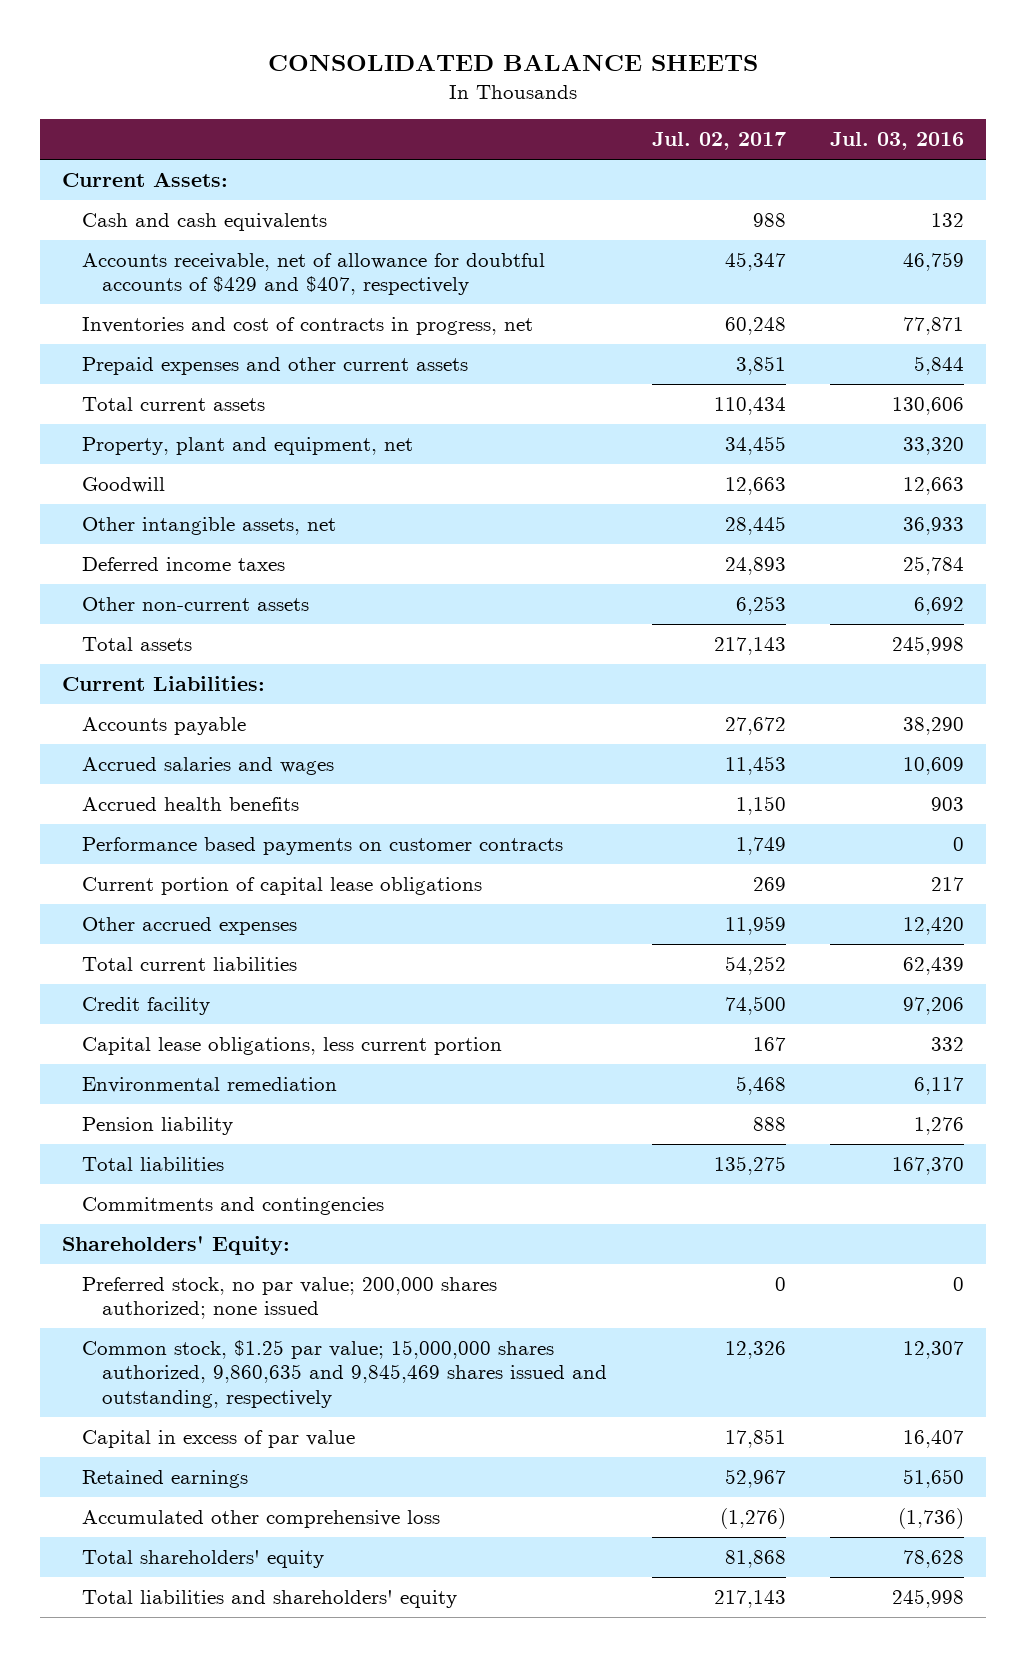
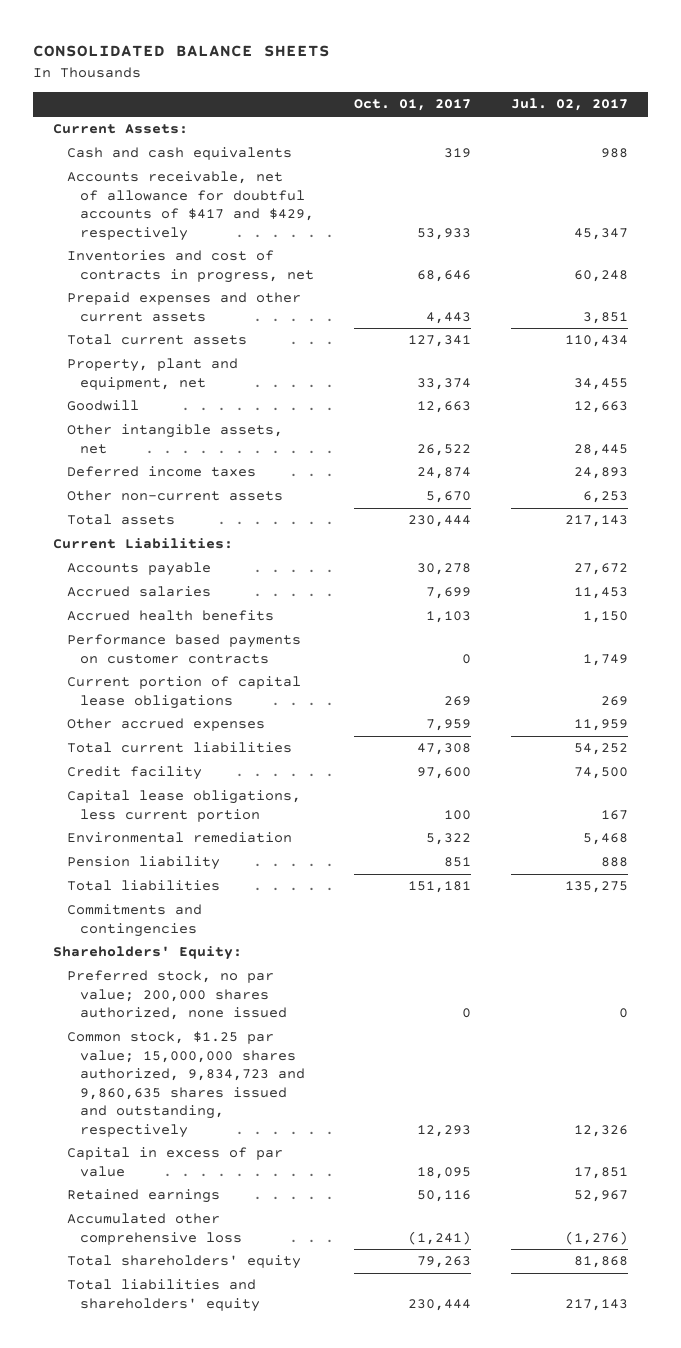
- | Jul. 02, 2017 | Jul. 03, 2016
+ | Oct. 01, 2017 | Jul. 02, 2017
- Accounts receivable, net of allowance for doubtful accounts of $429 and $407, respectively | 45,347 | 46,759
+ Accounts receivable, net of allowance for doubtful accounts of $417 and $429, respectively | 53,933 | 45,347
- Accrued salaries and wages | 11,453 | 10,609
+ Accrued salaries | 7,699 | 11,453
- Preferred stock, no par value; 200,000 shares authorized; none issued | 0 | 0
- Common stock, $1.25 par value; 15,000,000 shares authorized, 9,860,635 and 9,845,469 shares issued and outstanding, respectively | 12,326 | 12,307
+ Preferred stock, no par value; 200,000 shares authorized, none issued | 0 | 0
+ Common stock, $1.25 par value; 15,000,000 shares authorized, 9,834,723 and 9,860,635 shares issued and outstanding, respectively | 12,293 | 12,326

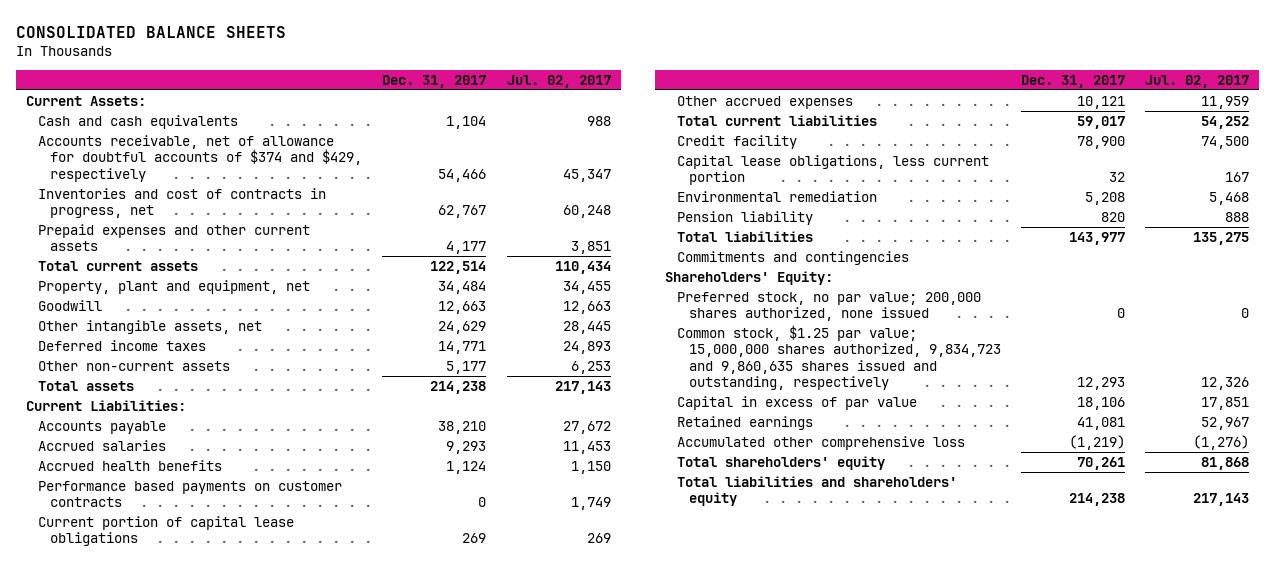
- | Oct. 01, 2017 | Jul. 02, 2017
+ | Dec. 31, 2017 | Jul. 02, 2017
- Accounts receivable, net of allowance for doubtful accounts of $417 and $429, respectively | 53,933 | 45,347
+ Accounts receivable, net of allowance for doubtful accounts of $374 and $429, respectively | 54,466 | 45,347

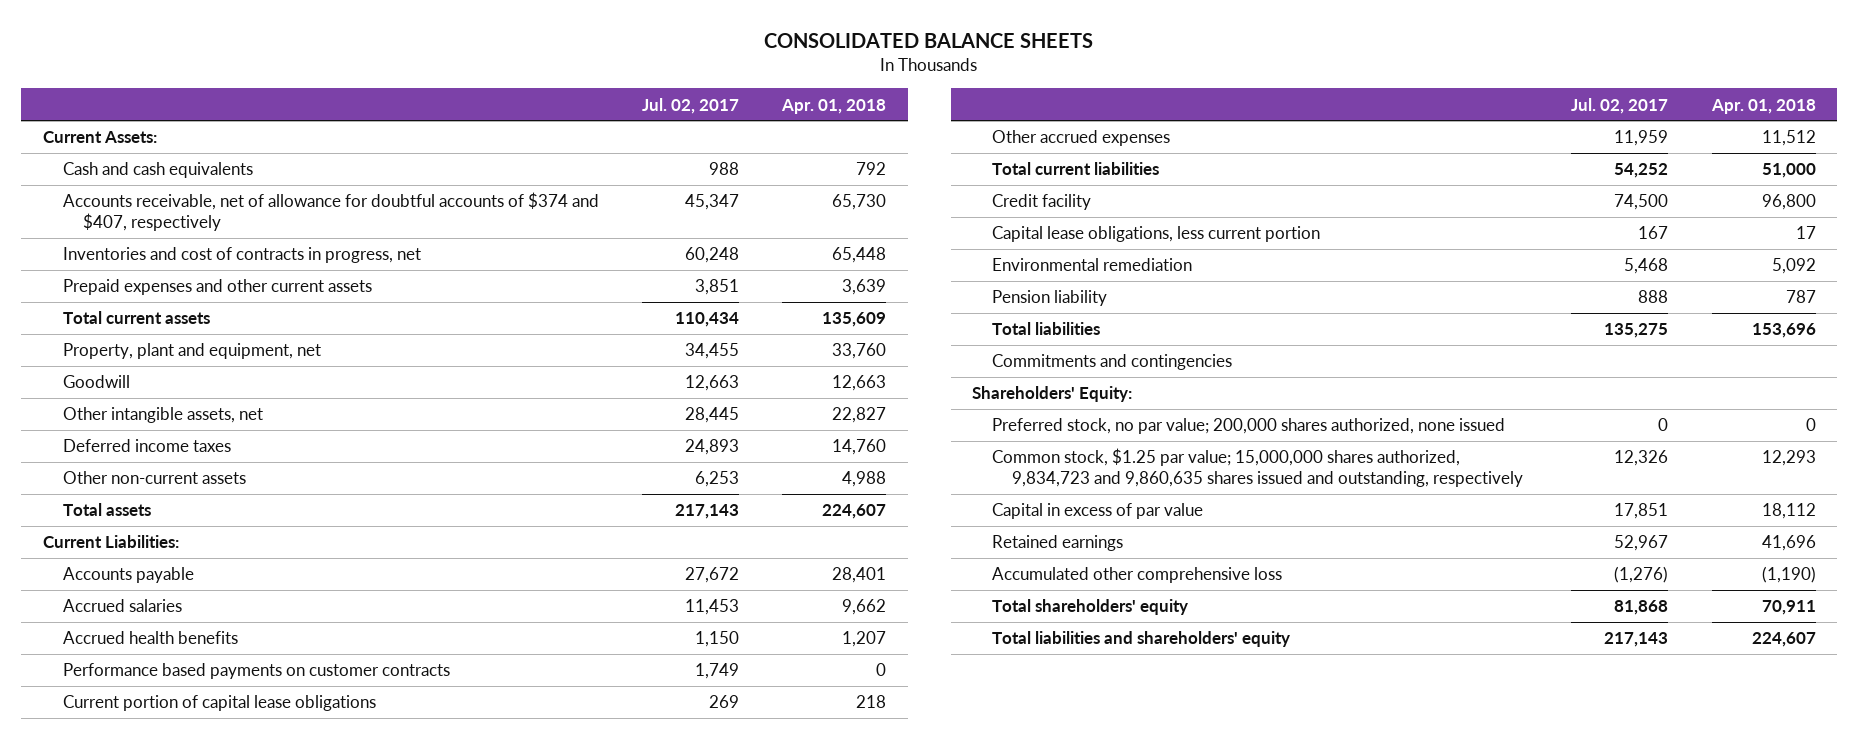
- | Dec. 31, 2017 | Jul. 02, 2017
+ | Jul. 02, 2017 | Apr. 01, 2018
- Accounts receivable, net of allowance for doubtful accounts of $374 and $429, respectively | 54,466 | 45,347
+ Accounts receivable, net of allowance for doubtful accounts of $374 and $407, respectively | 45,347 | 65,730

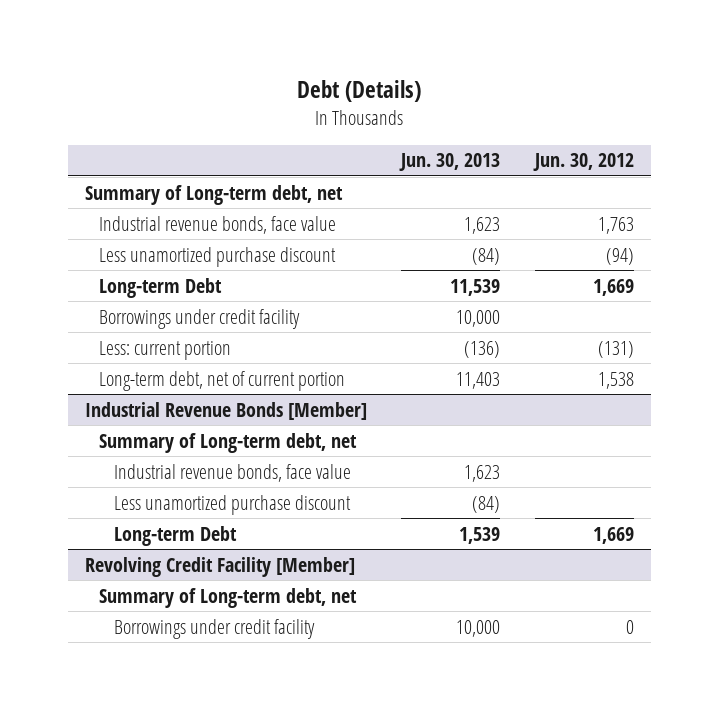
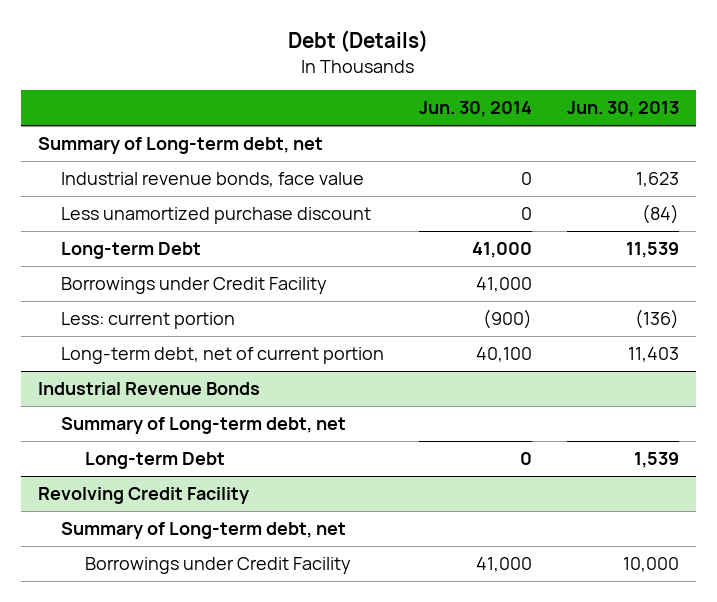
- | Jun. 30, 2013 | Jun. 30, 2012
+ | Jun. 30, 2014 | Jun. 30, 2013
- Borrowings under credit facility | 10,000 |
+ Borrowings under Credit Facility | 41,000 |
- Industrial Revenue Bonds [Member]
+ Industrial Revenue Bonds
- Industrial revenue bonds, face value | 1,623 |
- Less unamortized purchase discount | (84) |
- Revolving Credit Facility [Member]
+ Revolving Credit Facility
- Borrowings under credit facility | 10,000 | 0
+ Borrowings under Credit Facility | 41,000 | 10,000

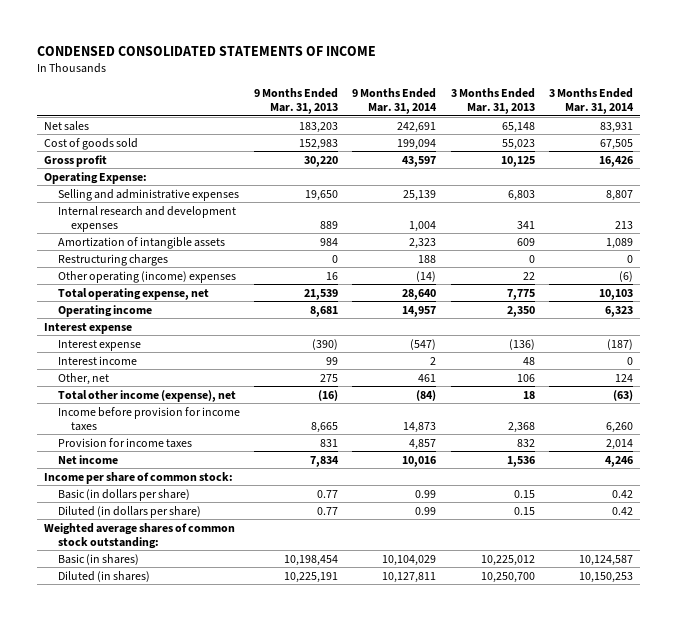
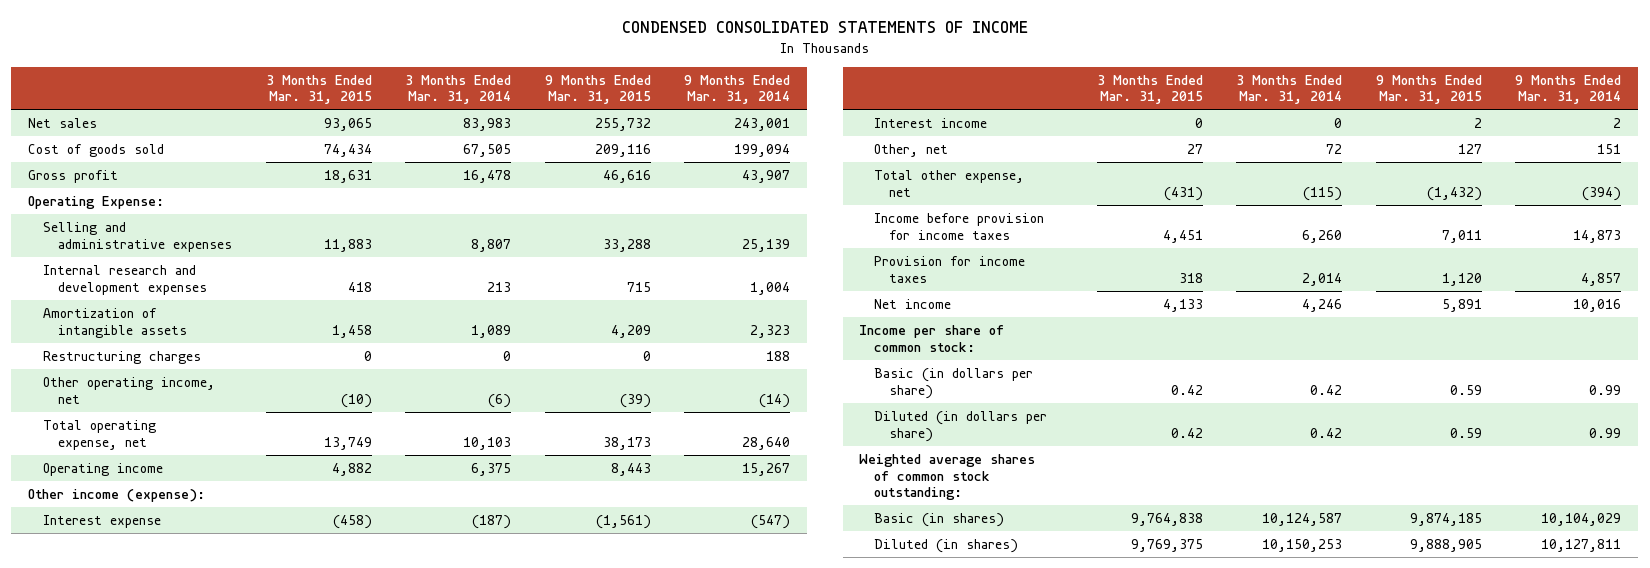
- | 9 Months Ended Mar. 31, 2013 | 9 Months Ended Mar. 31, 2014 | 3 Months Ended Mar. 31, 2013 | 3 Months Ended Mar. 31, 2014
+ | 3 Months Ended Mar. 31, 2015 | 3 Months Ended Mar. 31, 2014 | 9 Months Ended Mar. 31, 2015 | 9 Months Ended Mar. 31, 2014
- Net sales | 183,203 | 242,691 | 65,148 | 83,931
+ Net sales | 93,065 | 83,983 | 255,732 | 243,001
- Gross profit | 30,220 | 43,597 | 10,125 | 16,426
+ Gross profit | 18,631 | 16,478 | 46,616 | 43,907
- Other operating (income) expenses | 16 | (14) | 22 | (6)
+ Other operating income, net | (10) | (6) | (39) | (14)
- Operating income | 8,681 | 14,957 | 2,350 | 6,323
- Interest expense
+ Operating income | 4,882 | 6,375 | 8,443 | 15,267
+ Other income (expense):
- Other, net | 275 | 461 | 106 | 124
- Total other income (expense), net | (16) | (84) | 18 | (63)
+ Other, net | 27 | 72 | 127 | 151
+ Total other expense, net | (431) | (115) | (1,432) | (394)

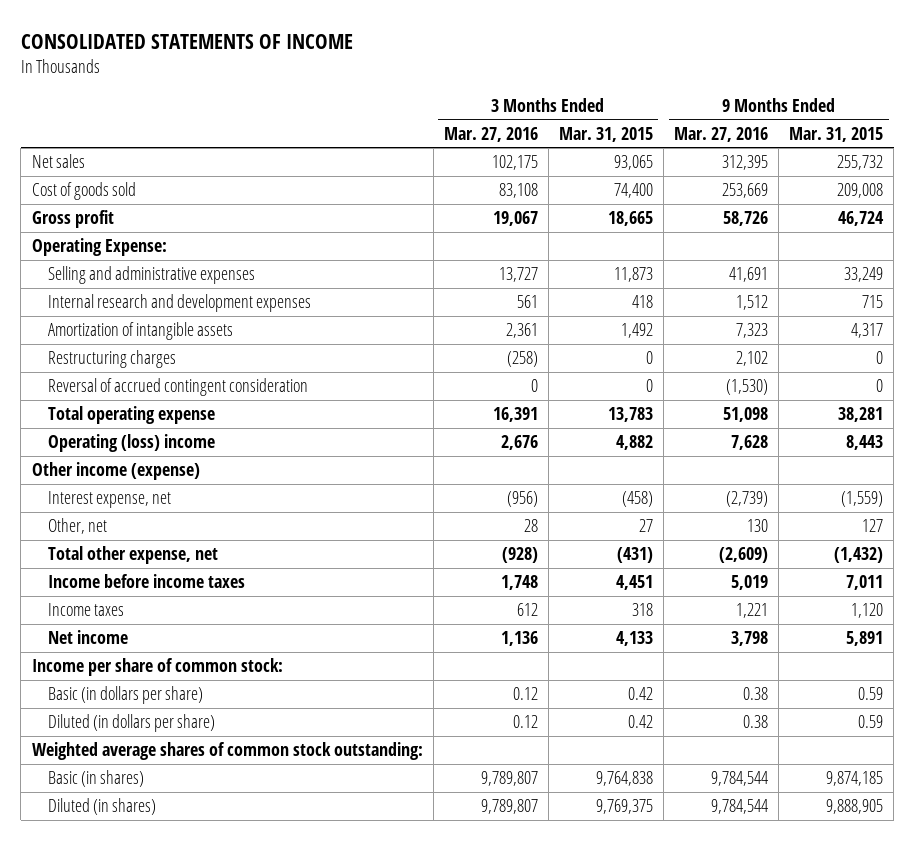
- CONDENSED CONSOLIDATED STATEMENTS OF INCOME
+ CONSOLIDATED STATEMENTS OF INCOME
- | 3 Months Ended Mar. 31, 2015 | 3 Months Ended Mar. 31, 2014 | 9 Months Ended Mar. 31, 2015 | 9 Months Ended Mar. 31, 2014
+ | 3 Months Ended Mar. 27, 2016 | 3 Months Ended Mar. 31, 2015 | 9 Months Ended Mar. 27, 2016 | 9 Months Ended Mar. 31, 2015
- Cost of goods sold | 74,434 | 67,505 | 209,116 | 199,094
- Gross profit | 18,631 | 16,478 | 46,616 | 43,907
+ Cost of goods sold | 83,108 | 74,400 | 253,669 | 209,008
+ Gross profit | 19,067 | 18,665 | 58,726 | 46,724
- Selling and administrative expenses | 11,883 | 8,807 | 33,288 | 25,139
+ Selling and administrative expenses | 13,727 | 11,873 | 41,691 | 33,249
- Amortization of intangible assets | 1,458 | 1,089 | 4,209 | 2,323
+ Amortization of intangible assets | 2,361 | 1,492 | 7,323 | 4,317
- Other operating income, net | (10) | (6) | (39) | (14)
- Total operating expense, net | 13,749 | 10,103 | 38,173 | 28,640
- Operating income | 4,882 | 6,375 | 8,443 | 15,267
- Other income (expense):
- Interest expense | (458) | (187) | (1,561) | (547)
- Interest income | 0 | 0 | 2 | 2
+ Reversal of accrued contingent consideration | 0 | 0 | (1,530) | 0
+ Total operating expense | 16,391 | 13,783 | 51,098 | 38,281
+ Operating (loss) income | 2,676 | 4,882 | 7,628 | 8,443
+ Other income (expense)
+ Interest expense, net | (956) | (458) | (2,739) | (1,559)
- Income before provision for income taxes | 4,451 | 6,260 | 7,011 | 14,873
- Provision for income taxes | 318 | 2,014 | 1,120 | 4,857
+ Income before income taxes | 1,748 | 4,451 | 5,019 | 7,011
+ Income taxes | 612 | 318 | 1,221 | 1,120

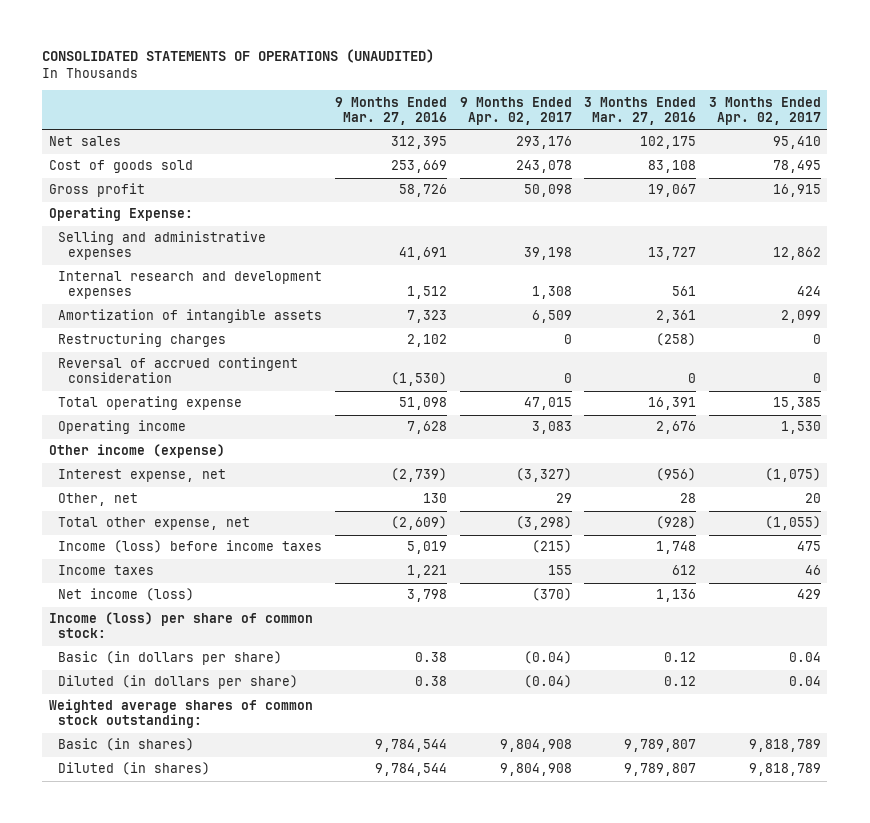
- CONSOLIDATED STATEMENTS OF INCOME
+ CONSOLIDATED STATEMENTS OF OPERATIONS (UNAUDITED)
- | 3 Months Ended Mar. 27, 2016 | 3 Months Ended Mar. 31, 2015 | 9 Months Ended Mar. 27, 2016 | 9 Months Ended Mar. 31, 2015
+ | 9 Months Ended Mar. 27, 2016 | 9 Months Ended Apr. 02, 2017 | 3 Months Ended Mar. 27, 2016 | 3 Months Ended Apr. 02, 2017
- Operating (loss) income | 2,676 | 4,882 | 7,628 | 8,443
+ Operating income | 7,628 | 3,083 | 2,676 | 1,530
- Income before income taxes | 1,748 | 4,451 | 5,019 | 7,011
+ Income (loss) before income taxes | 5,019 | (215) | 1,748 | 475
- Net income | 1,136 | 4,133 | 3,798 | 5,891
- Income per share of common stock:
+ Net income (loss) | 3,798 | (370) | 1,136 | 429
+ Income (loss) per share of common stock:

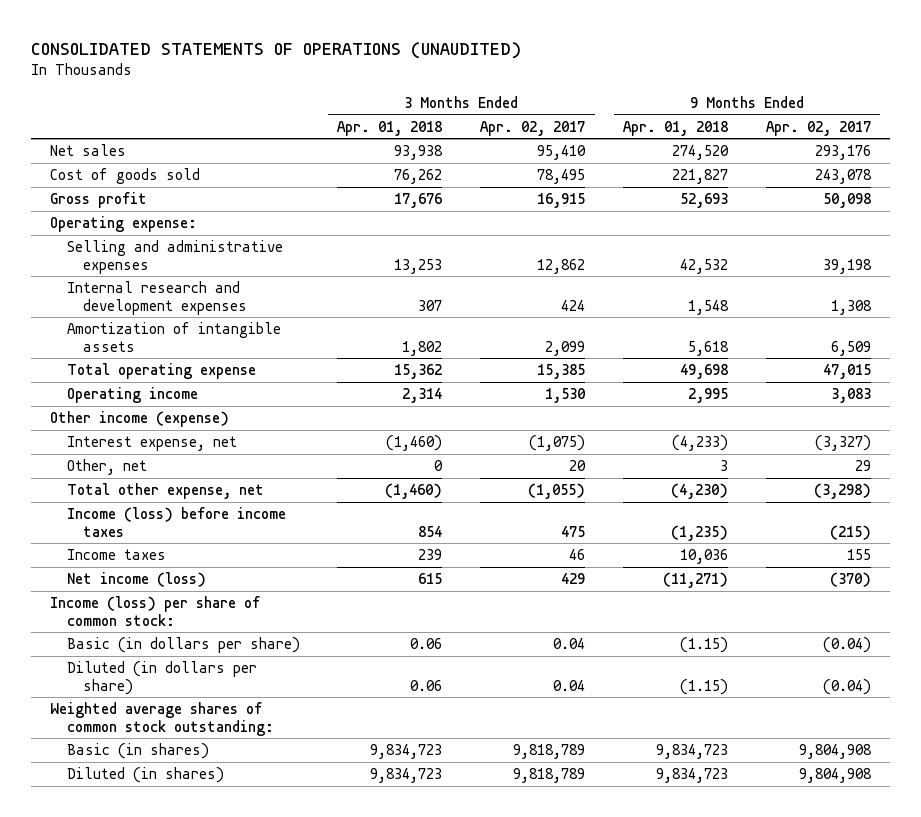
- | 9 Months Ended Mar. 27, 2016 | 9 Months Ended Apr. 02, 2017 | 3 Months Ended Mar. 27, 2016 | 3 Months Ended Apr. 02, 2017
+ | 3 Months Ended Apr. 01, 2018 | 3 Months Ended Apr. 02, 2017 | 9 Months Ended Apr. 01, 2018 | 9 Months Ended Apr. 02, 2017
- Operating Expense:
+ Operating expense:
- Restructuring charges | 2,102 | 0 | (258) | 0
- Reversal of accrued contingent consideration | (1,530) | 0 | 0 | 0

